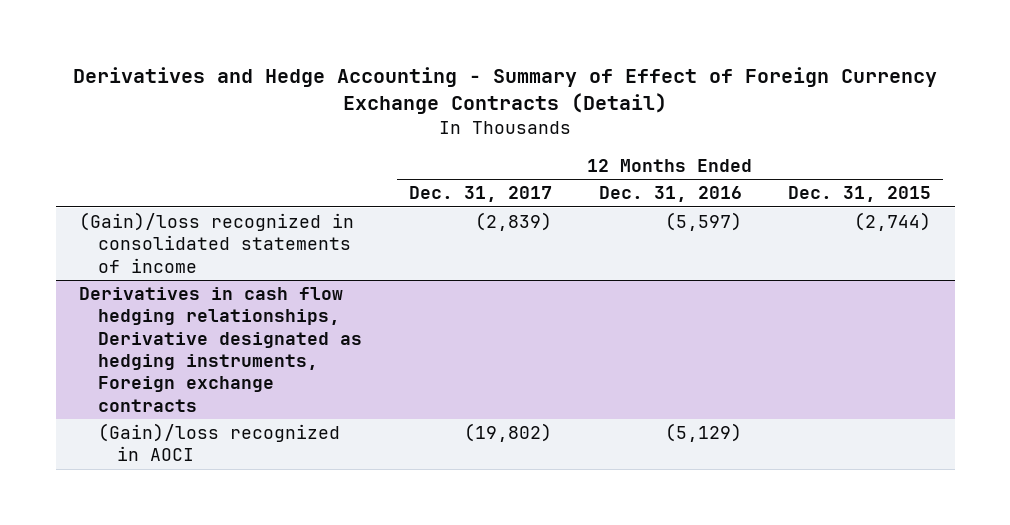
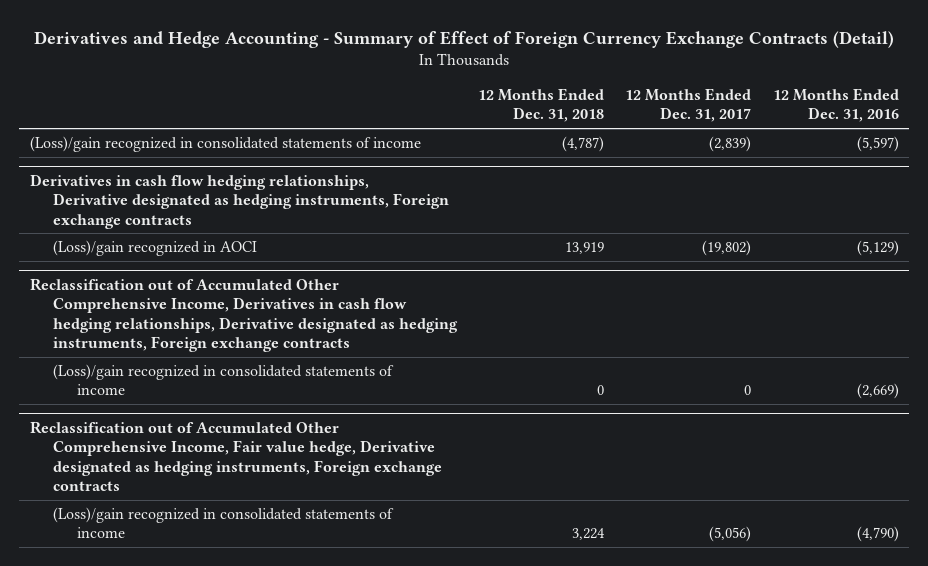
- | 12 Months Ended Dec. 31, 2017 | 12 Months Ended Dec. 31, 2016 | 12 Months Ended Dec. 31, 2015
+ | 12 Months Ended Dec. 31, 2018 | 12 Months Ended Dec. 31, 2017 | 12 Months Ended Dec. 31, 2016
- (Gain)/loss recognized in consolidated statements of income | (2,839) | (5,597) | (2,744)
+ (Loss)/gain recognized in consolidated statements of income | (4,787) | (2,839) | (5,597)
@ Derivatives in cash flow hedging relationships, Derivative designated as hedging instruments, Foreign exchange contracts
- (Gain)/loss recognized in AOCI | (19,802) | (5,129) |
+ (Loss)/gain recognized in AOCI | 13,919 | (19,802) | (5,129)
+ Reclassification out of Accumulated Other Comprehensive Income, Derivatives in cash flow hedging relationships, Derivative designated as hedging instruments, Foreign exchange contracts
+ (Loss)/gain recognized in consolidated statements of income | 0 | 0 | (2,669)
+ Reclassification out of Accumulated Other Comprehensive Income, Fair value hedge, Derivative designated as hedging instruments, Foreign exchange contracts
+ (Loss)/gain recognized in consolidated statements of income | 3,224 | (5,056) | (4,790)

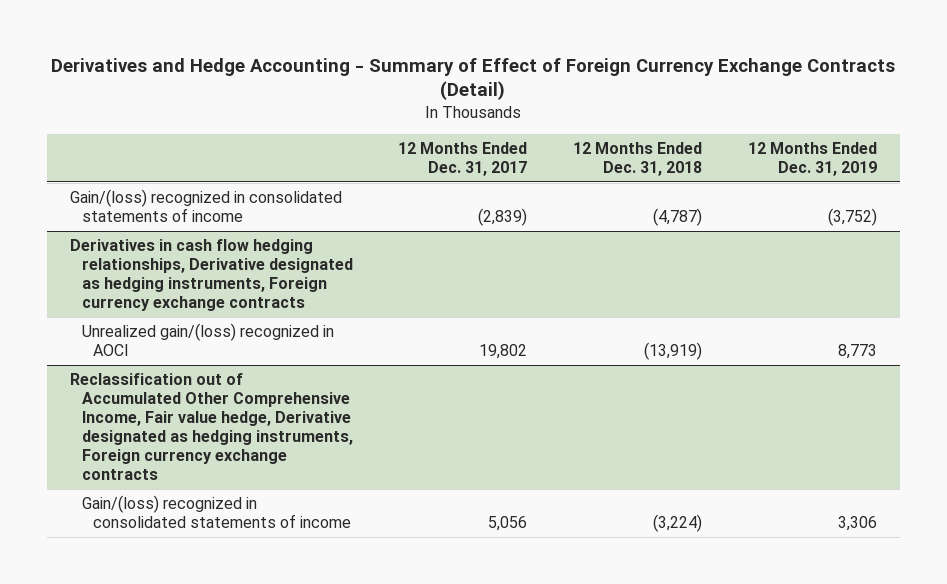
- | 12 Months Ended Dec. 31, 2018 | 12 Months Ended Dec. 31, 2017 | 12 Months Ended Dec. 31, 2016
+ | 12 Months Ended Dec. 31, 2017 | 12 Months Ended Dec. 31, 2018 | 12 Months Ended Dec. 31, 2019
- (Loss)/gain recognized in consolidated statements of income | (4,787) | (2,839) | (5,597)
- Derivatives in cash flow hedging relationships, Derivative designated as hedging instruments, Foreign exchange contracts
- (Loss)/gain recognized in AOCI | 13,919 | (19,802) | (5,129)
- Reclassification out of Accumulated Other Comprehensive Income, Derivatives in cash flow hedging relationships, Derivative designated as hedging instruments, Foreign exchange contracts
- (Loss)/gain recognized in consolidated statements of income | 0 | 0 | (2,669)
- Reclassification out of Accumulated Other Comprehensive Income, Fair value hedge, Derivative designated as hedging instruments, Foreign exchange contracts
- (Loss)/gain recognized in consolidated statements of income | 3,224 | (5,056) | (4,790)
+ Gain/(loss) recognized in consolidated statements of income | (2,839) | (4,787) | (3,752)
+ Derivatives in cash flow hedging relationships, Derivative designated as hedging instruments, Foreign currency exchange contracts
+ Unrealized gain/(loss) recognized in AOCI | 19,802 | (13,919) | 8,773
+ Reclassification out of Accumulated Other Comprehensive Income, Fair value hedge, Derivative designated as hedging instruments, Foreign currency exchange contracts
+ Gain/(loss) recognized in consolidated statements of income | 5,056 | (3,224) | 3,306

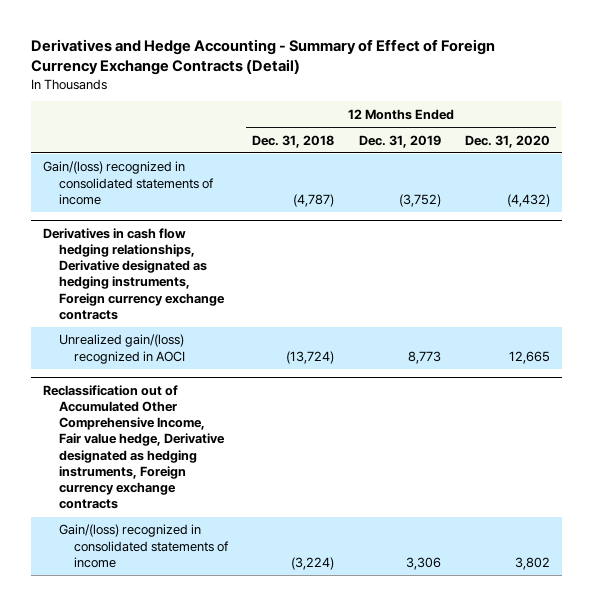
- | 12 Months Ended Dec. 31, 2017 | 12 Months Ended Dec. 31, 2018 | 12 Months Ended Dec. 31, 2019
+ | 12 Months Ended Dec. 31, 2018 | 12 Months Ended Dec. 31, 2019 | 12 Months Ended Dec. 31, 2020
@ Derivatives in cash flow hedging relationships, Derivative designated as hedging instruments, Foreign currency exchange contracts
- Unrealized gain/(loss) recognized in AOCI | 19,802 | (13,919) | 8,773
+ Unrealized gain/(loss) recognized in AOCI | (13,724) | 8,773 | 12,665

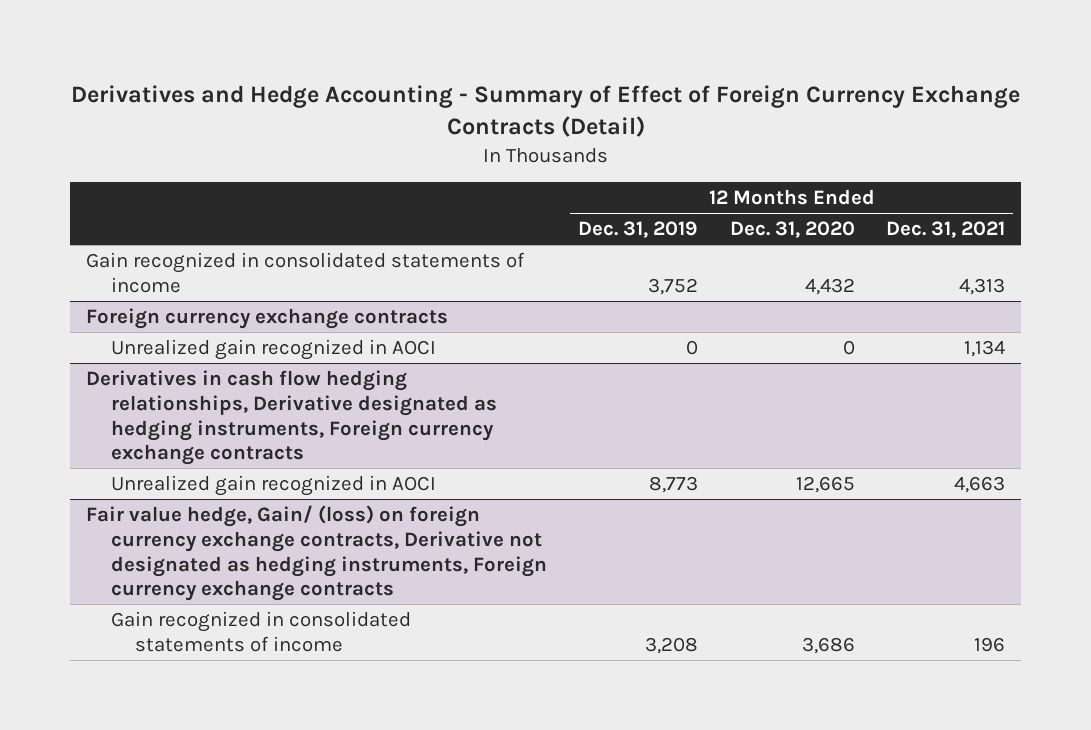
- | 12 Months Ended Dec. 31, 2018 | 12 Months Ended Dec. 31, 2019 | 12 Months Ended Dec. 31, 2020
+ | 12 Months Ended Dec. 31, 2019 | 12 Months Ended Dec. 31, 2020 | 12 Months Ended Dec. 31, 2021
- Gain/(loss) recognized in consolidated statements of income | (4,787) | (3,752) | (4,432)
+ Gain recognized in consolidated statements of income | 3,752 | 4,432 | 4,313
+ Foreign currency exchange contracts
+ Unrealized gain recognized in AOCI | 0 | 0 | 1,134
@ Derivatives in cash flow hedging relationships, Derivative designated as hedging instruments, Foreign currency exchange contracts
- Unrealized gain/(loss) recognized in AOCI | (13,724) | 8,773 | 12,665
- Reclassification out of Accumulated Other Comprehensive Income, Fair value hedge, Derivative designated as hedging instruments, Foreign currency exchange contracts
- Gain/(loss) recognized in consolidated statements of income | (3,224) | 3,306 | 3,802
@ Derivatives in cash flow hedging relationships, Derivative designated as hedging instruments, Foreign currency exchange contracts
+ Unrealized gain recognized in AOCI | 8,773 | 12,665 | 4,663
+ Fair value hedge, Gain/ (loss) on foreign currency exchange contracts, Derivative not designated as hedging instruments, Foreign currency exchange contracts
+ Gain recognized in consolidated statements of income | 3,208 | 3,686 | 196

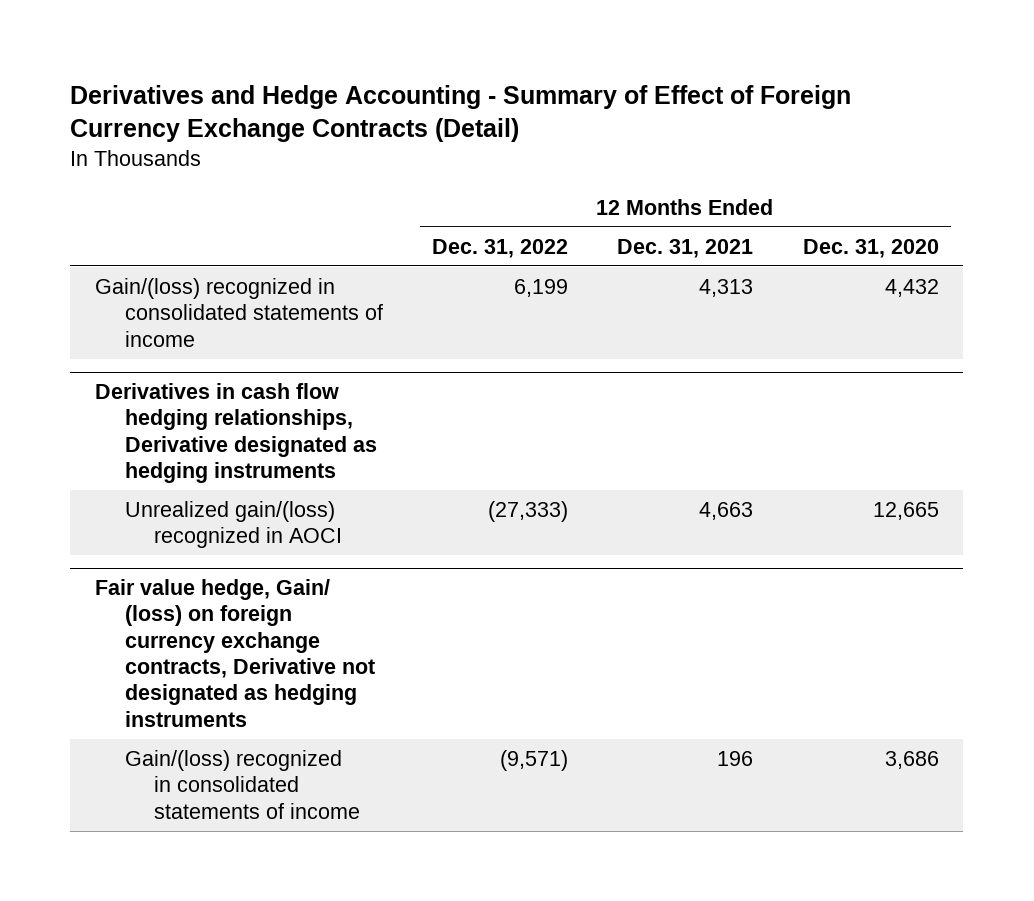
- | 12 Months Ended Dec. 31, 2019 | 12 Months Ended Dec. 31, 2020 | 12 Months Ended Dec. 31, 2021
+ | 12 Months Ended Dec. 31, 2022 | 12 Months Ended Dec. 31, 2021 | 12 Months Ended Dec. 31, 2020
- Gain recognized in consolidated statements of income | 3,752 | 4,432 | 4,313
- Foreign currency exchange contracts
- Unrealized gain recognized in AOCI | 0 | 0 | 1,134
- Derivatives in cash flow hedging relationships, Derivative designated as hedging instruments, Foreign currency exchange contracts
- Unrealized gain recognized in AOCI | 8,773 | 12,665 | 4,663
- Fair value hedge, Gain/ (loss) on foreign currency exchange contracts, Derivative not designated as hedging instruments, Foreign currency exchange contracts
- Gain recognized in consolidated statements of income | 3,208 | 3,686 | 196
+ Gain/(loss) recognized in consolidated statements of income | 6,199 | 4,313 | 4,432
+ Derivatives in cash flow hedging relationships, Derivative designated as hedging instruments
+ Unrealized gain/(loss) recognized in AOCI | (27,333) | 4,663 | 12,665
+ Fair value hedge, Gain/ (loss) on foreign currency exchange contracts, Derivative not designated as hedging instruments
+ Gain/(loss) recognized in consolidated statements of income | (9,571) | 196 | 3,686

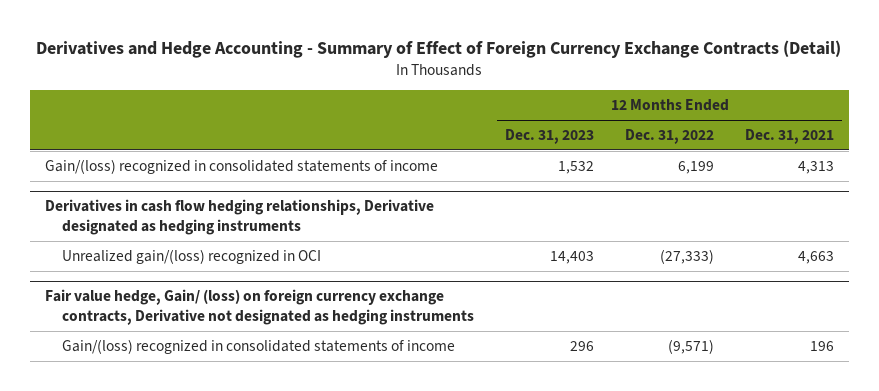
- | 12 Months Ended Dec. 31, 2022 | 12 Months Ended Dec. 31, 2021 | 12 Months Ended Dec. 31, 2020
+ | 12 Months Ended Dec. 31, 2023 | 12 Months Ended Dec. 31, 2022 | 12 Months Ended Dec. 31, 2021
@ Derivatives in cash flow hedging relationships, Derivative designated as hedging instruments
- Unrealized gain/(loss) recognized in AOCI | (27,333) | 4,663 | 12,665
+ Unrealized gain/(loss) recognized in OCI | 14,403 | (27,333) | 4,663

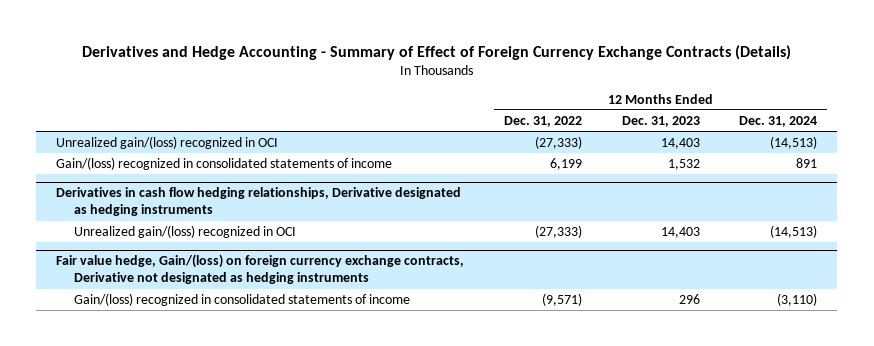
- Derivatives and Hedge Accounting - Summary of Effect of Foreign Currency Exchange Contracts (Detail)
+ Derivatives and Hedge Accounting - Summary of Effect of Foreign Currency Exchange Contracts (Details)
- | 12 Months Ended Dec. 31, 2023 | 12 Months Ended Dec. 31, 2022 | 12 Months Ended Dec. 31, 2021
+ | 12 Months Ended Dec. 31, 2022 | 12 Months Ended Dec. 31, 2023 | 12 Months Ended Dec. 31, 2024
+ Unrealized gain/(loss) recognized in OCI | (27,333) | 14,403 | (14,513)
- Fair value hedge, Gain/ (loss) on foreign currency exchange contracts, Derivative not designated as hedging instruments
+ Fair value hedge, Gain/(loss) on foreign currency exchange contracts, Derivative not designated as hedging instruments

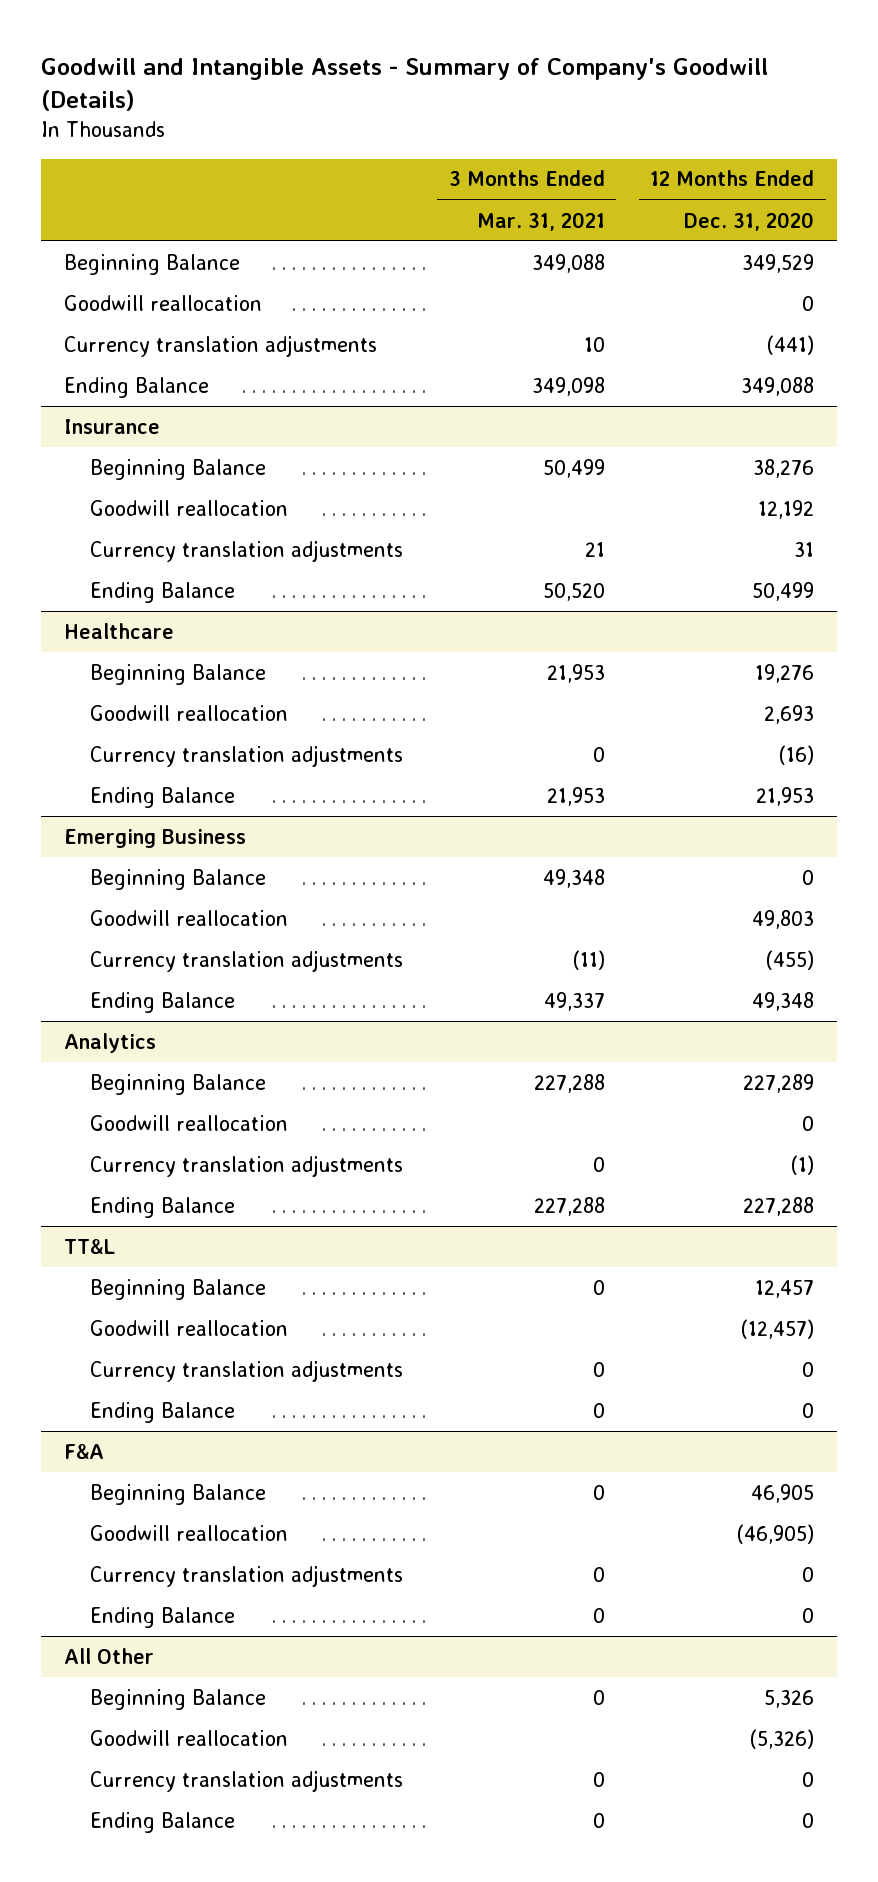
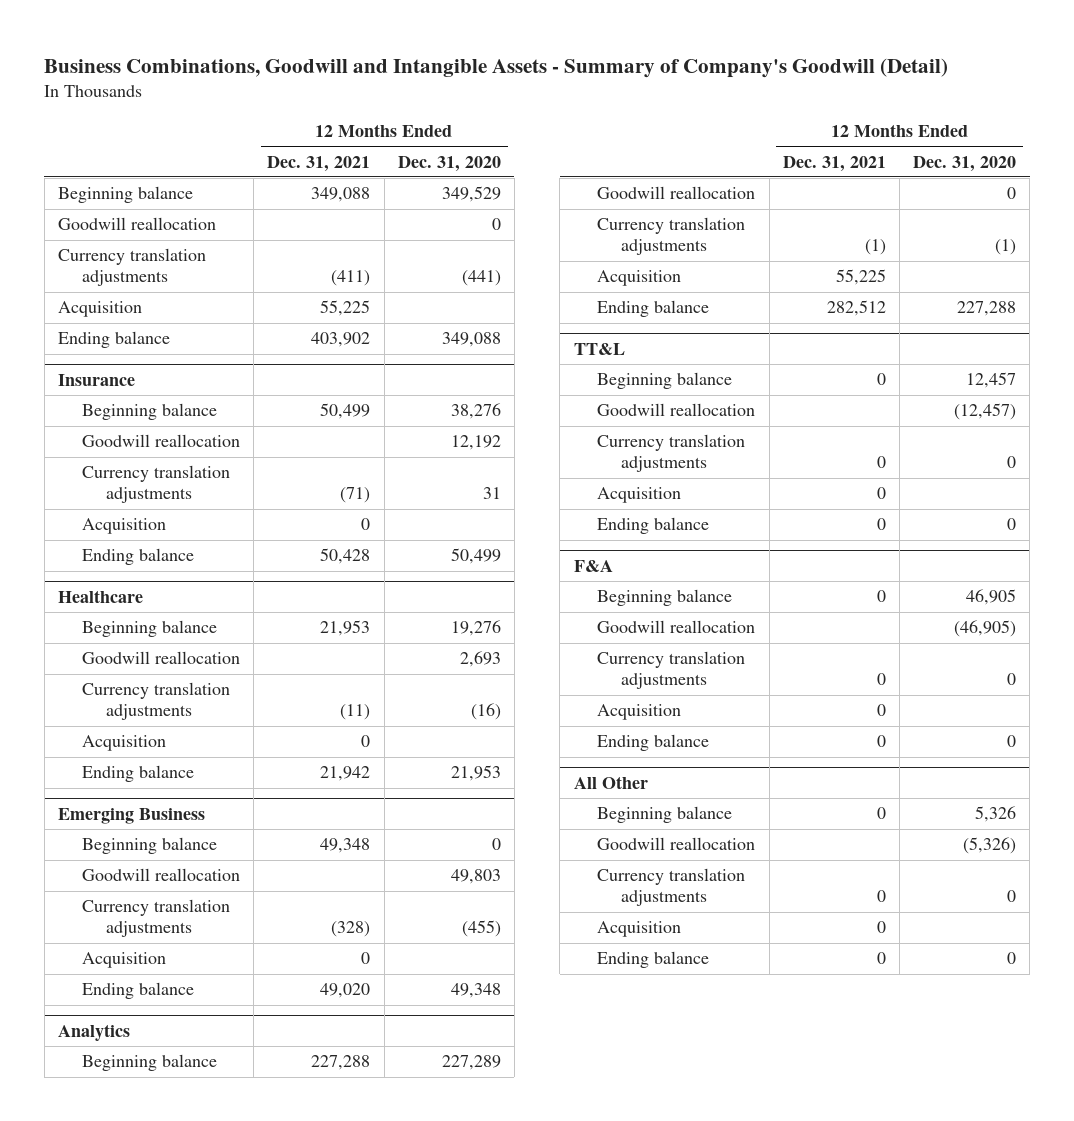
- Goodwill and Intangible Assets - Summary of Company's Goodwill (Details)
+ Business Combinations, Goodwill and Intangible Assets - Summary of Company's Goodwill (Detail)
- | 3 Months Ended Mar. 31, 2021 | 12 Months Ended Dec. 31, 2020
+ | 12 Months Ended Dec. 31, 2021 | 12 Months Ended Dec. 31, 2020
- Beginning Balance | 349,088 | 349,529
+ Beginning balance | 349,088 | 349,529
- Ending Balance | 349,098 | 349,088
+ Acquisition | 55,225 |
+ Ending balance | 403,902 | 349,088
@ Insurance
- Beginning Balance | 50,499 | 38,276
+ Beginning balance | 50,499 | 38,276
- Ending Balance | 50,520 | 50,499
+ Acquisition | 0 |
+ Ending balance | 50,428 | 50,499
@ Healthcare
- Beginning Balance | 21,953 | 19,276
+ Beginning balance | 21,953 | 19,276
- Ending Balance | 21,953 | 21,953
+ Acquisition | 0 |
+ Ending balance | 21,942 | 21,953
@ Emerging Business
- Beginning Balance | 49,348 | 0
+ Beginning balance | 49,348 | 0
- Ending Balance | 49,337 | 49,348
+ Acquisition | 0 |
+ Ending balance | 49,020 | 49,348
@ Analytics
- Beginning Balance | 227,288 | 227,289
+ Beginning balance | 227,288 | 227,289
- Ending Balance | 227,288 | 227,288
+ Acquisition | 55,225 |
+ Ending balance | 282,512 | 227,288
@ TT&L
- Beginning Balance | 0 | 12,457
+ Beginning balance | 0 | 12,457
- Ending Balance | 0 | 0
+ Acquisition | 0 |
+ Ending balance | 0 | 0
@ F&A
- Beginning Balance | 0 | 46,905
+ Beginning balance | 0 | 46,905
- Ending Balance | 0 | 0
+ Acquisition | 0 |
+ Ending balance | 0 | 0
@ All Other
- Beginning Balance | 0 | 5,326
+ Beginning balance | 0 | 5,326
- Ending Balance | 0 | 0
+ Acquisition | 0 |
+ Ending balance | 0 | 0

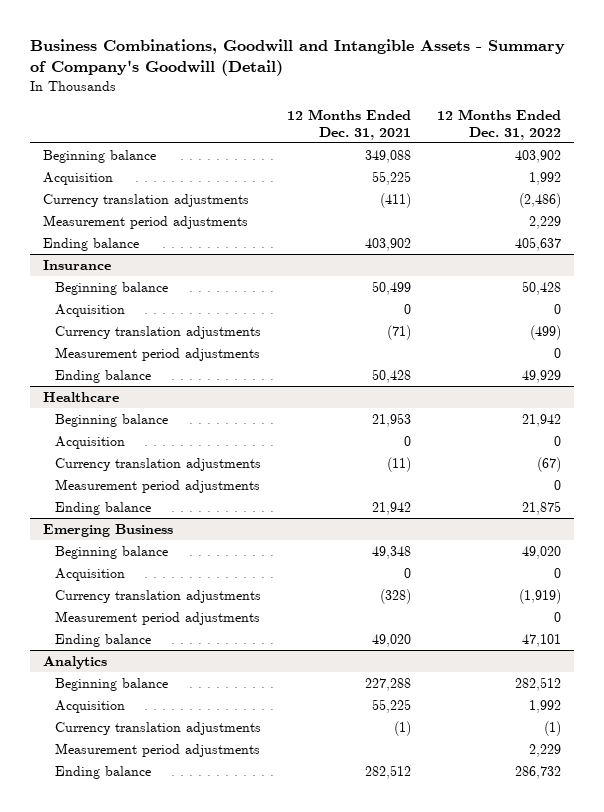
- | 12 Months Ended Dec. 31, 2021 | 12 Months Ended Dec. 31, 2020
+ | 12 Months Ended Dec. 31, 2021 | 12 Months Ended Dec. 31, 2022
- Goodwill reallocation | | 0
moved down: Currency translation adjustments | (411) | (2,486)
+ Measurement period adjustments | | 2,229
@ Insurance
- Goodwill reallocation | | 12,192
moved down: Currency translation adjustments | (71) | (499)
+ Measurement period adjustments | | 0
@ Healthcare
- Goodwill reallocation | | 2,693
moved down: Currency translation adjustments | (11) | (67)
+ Measurement period adjustments | | 0
@ Emerging Business
- Goodwill reallocation | | 49,803
moved down: Currency translation adjustments | (328) | (1,919)
+ Measurement period adjustments | | 0
@ Analytics
- Goodwill reallocation | | 0
moved down: Currency translation adjustments | (1) | (1)
+ Measurement period adjustments | | 2,229
- TT&L
- Beginning balance | 0 | 12,457
- Goodwill reallocation | | (12,457)
- Currency translation adjustments | 0 | 0
- Acquisition | 0 |
- Ending balance | 0 | 0
- F&A
- Beginning balance | 0 | 46,905
- Goodwill reallocation | | (46,905)
- Currency translation adjustments | 0 | 0
- Acquisition | 0 |
- Ending balance | 0 | 0
- All Other
- Beginning balance | 0 | 5,326
- Goodwill reallocation | | (5,326)
- Currency translation adjustments | 0 | 0
- Acquisition | 0 |
- Ending balance | 0 | 0

